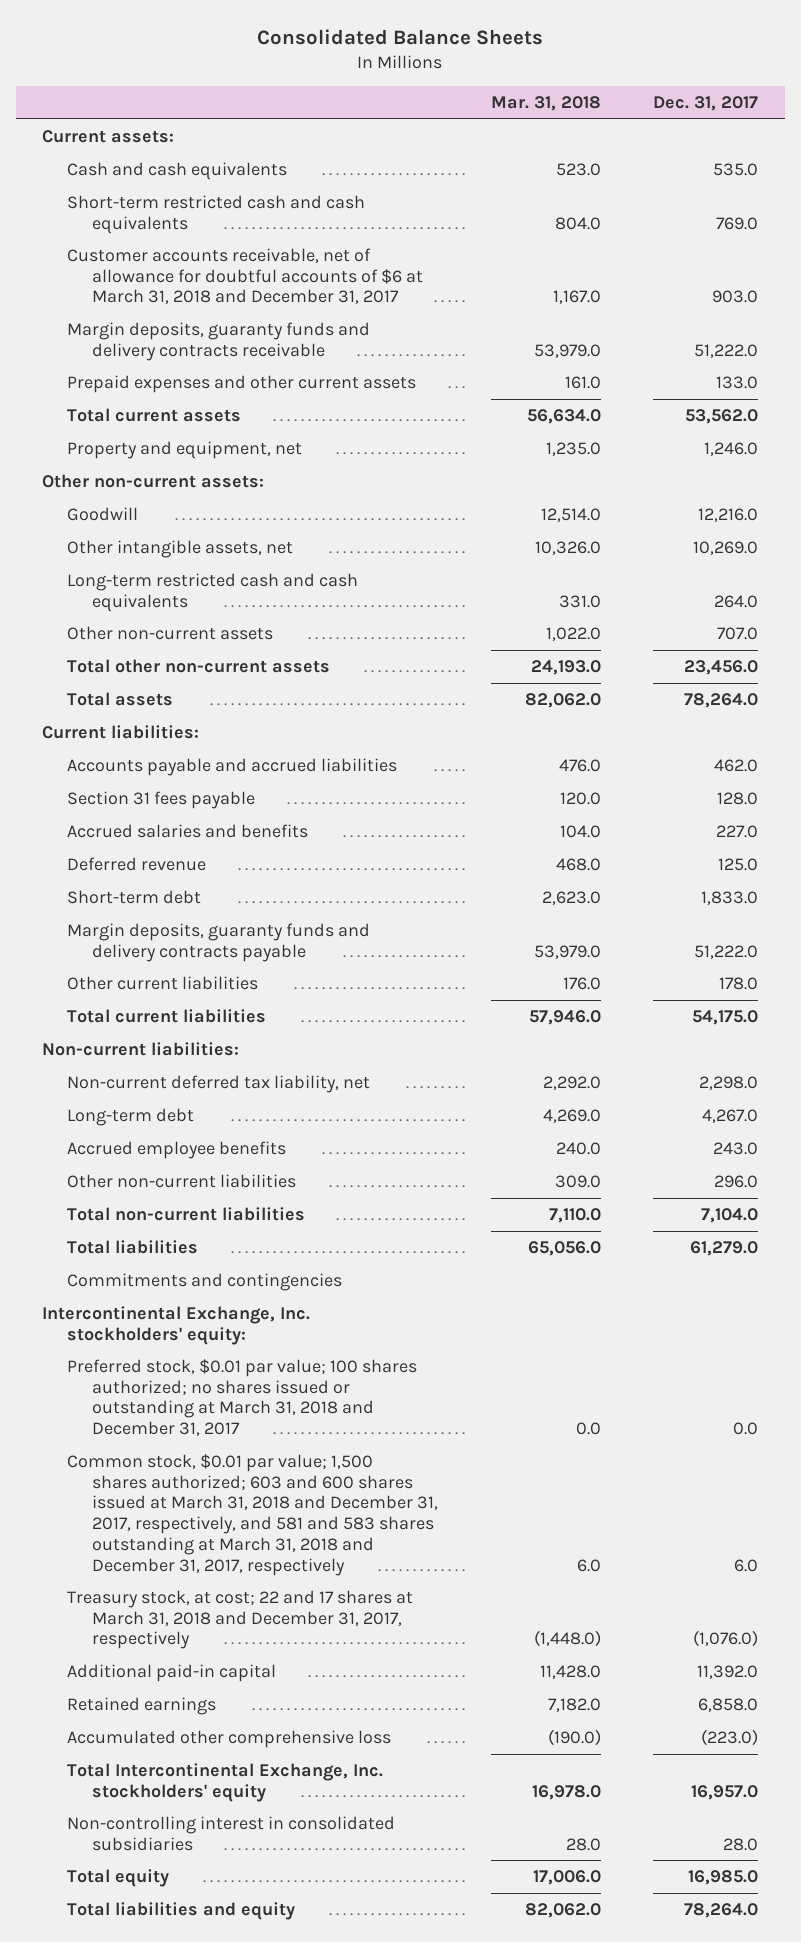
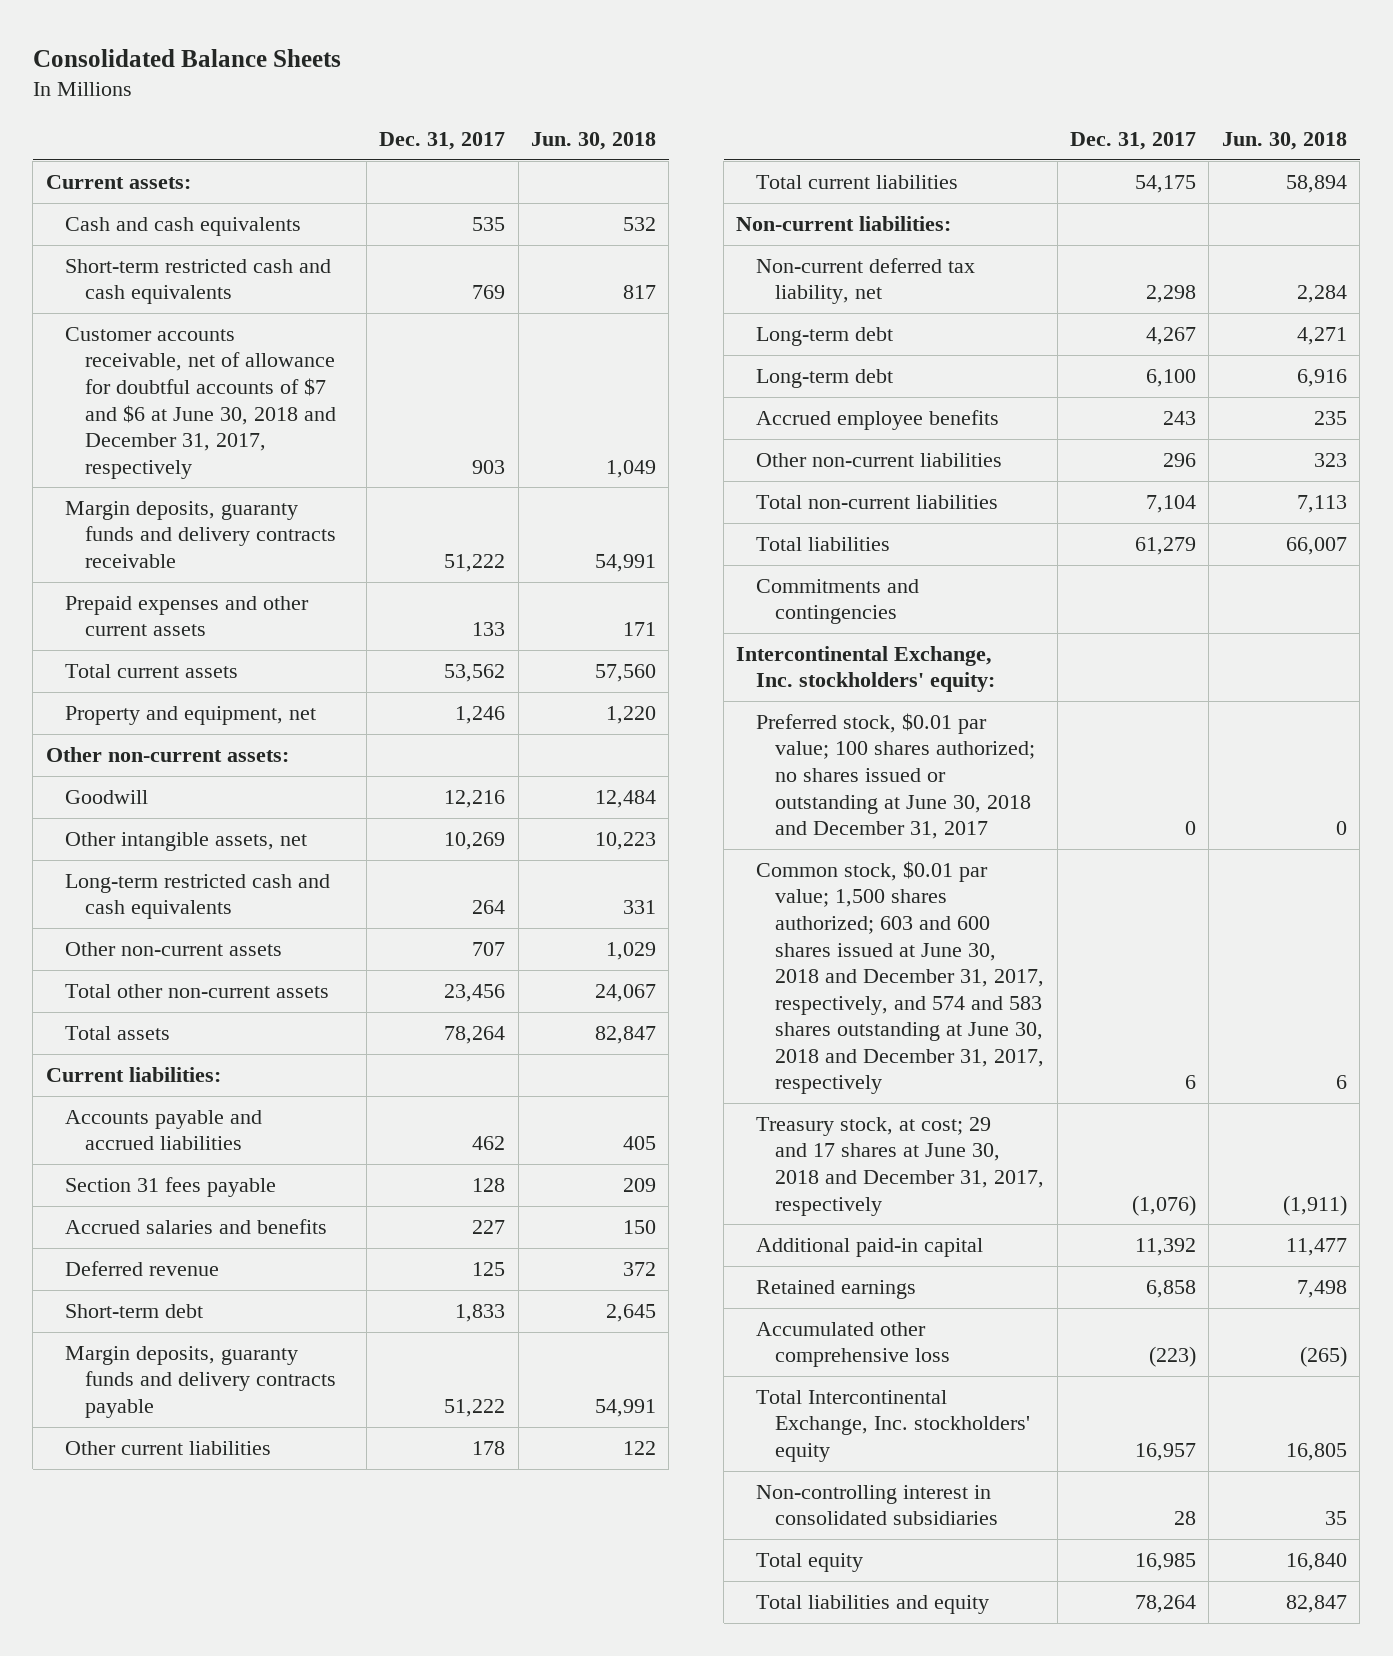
- | Mar. 31, 2018 | Dec. 31, 2017
+ | Dec. 31, 2017 | Jun. 30, 2018
- Cash and cash equivalents | 523.0 | 535.0
- Short-term restricted cash and cash equivalents | 804.0 | 769.0
- Customer accounts receivable, net of allowance for doubtful accounts of $6 at March 31, 2018 and December 31, 2017 | 1,167.0 | 903.0
- Margin deposits, guaranty funds and delivery contracts receivable | 53,979.0 | 51,222.0
- Prepaid expenses and other current assets | 161.0 | 133.0
- Total current assets | 56,634.0 | 53,562.0
- Property and equipment, net | 1,235.0 | 1,246.0
+ Cash and cash equivalents | 535 | 532
+ Short-term restricted cash and cash equivalents | 769 | 817
+ Customer accounts receivable, net of allowance for doubtful accounts of $7 and $6 at June 30, 2018 and December 31, 2017, respectively | 903 | 1,049
+ Margin deposits, guaranty funds and delivery contracts receivable | 51,222 | 54,991
+ Prepaid expenses and other current assets | 133 | 171
+ Total current assets | 53,562 | 57,560
+ Property and equipment, net | 1,246 | 1,220
- Goodwill | 12,514.0 | 12,216.0
- Other intangible assets, net | 10,326.0 | 10,269.0
- Long-term restricted cash and cash equivalents | 331.0 | 264.0
- Other non-current assets | 1,022.0 | 707.0
- Total other non-current assets | 24,193.0 | 23,456.0
- Total assets | 82,062.0 | 78,264.0
+ Goodwill | 12,216 | 12,484
+ Other intangible assets, net | 10,269 | 10,223
+ Long-term restricted cash and cash equivalents | 264 | 331
+ Other non-current assets | 707 | 1,029
+ Total other non-current assets | 23,456 | 24,067
+ Total assets | 78,264 | 82,847
- Accounts payable and accrued liabilities | 476.0 | 462.0
- Section 31 fees payable | 120.0 | 128.0
- Accrued salaries and benefits | 104.0 | 227.0
- Deferred revenue | 468.0 | 125.0
- Short-term debt | 2,623.0 | 1,833.0
- Margin deposits, guaranty funds and delivery contracts payable | 53,979.0 | 51,222.0
- Other current liabilities | 176.0 | 178.0
- Total current liabilities | 57,946.0 | 54,175.0
+ Accounts payable and accrued liabilities | 462 | 405
+ Section 31 fees payable | 128 | 209
+ Accrued salaries and benefits | 227 | 150
+ Deferred revenue | 125 | 372
+ Short-term debt | 1,833 | 2,645
+ Margin deposits, guaranty funds and delivery contracts payable | 51,222 | 54,991
+ Other current liabilities | 178 | 122
+ Total current liabilities | 54,175 | 58,894
- Non-current deferred tax liability, net | 2,292.0 | 2,298.0
- Long-term debt | 4,269.0 | 4,267.0
- Accrued employee benefits | 240.0 | 243.0
- Other non-current liabilities | 309.0 | 296.0
- Total non-current liabilities | 7,110.0 | 7,104.0
- Total liabilities | 65,056.0 | 61,279.0
+ Non-current deferred tax liability, net | 2,298 | 2,284
+ Long-term debt | 4,267 | 4,271
+ Long-term debt | 6,100 | 6,916
+ Accrued employee benefits | 243 | 235
+ Other non-current liabilities | 296 | 323
+ Total non-current liabilities | 7,104 | 7,113
+ Total liabilities | 61,279 | 66,007
- Preferred stock, $0.01 par value; 100 shares authorized; no shares issued or outstanding at March 31, 2018 and December 31, 2017 | 0.0 | 0.0
- Common stock, $0.01 par value; 1,500 shares authorized; 603 and 600 shares issued at March 31, 2018 and December 31, 2017, respectively, and 581 and 583 shares outstanding at March 31, 2018 and December 31, 2017, respectively | 6.0 | 6.0
- Treasury stock, at cost; 22 and 17 shares at March 31, 2018 and December 31, 2017, respectively | (1,448.0) | (1,076.0)
- Additional paid-in capital | 11,428.0 | 11,392.0
- Retained earnings | 7,182.0 | 6,858.0
- Accumulated other comprehensive loss | (190.0) | (223.0)
- Total Intercontinental Exchange, Inc. stockholders' equity | 16,978.0 | 16,957.0
- Non-controlling interest in consolidated subsidiaries | 28.0 | 28.0
- Total equity | 17,006.0 | 16,985.0
- Total liabilities and equity | 82,062.0 | 78,264.0
+ Preferred stock, $0.01 par value; 100 shares authorized; no shares issued or outstanding at June 30, 2018 and December 31, 2017 | 0 | 0
+ Common stock, $0.01 par value; 1,500 shares authorized; 603 and 600 shares issued at June 30, 2018 and December 31, 2017, respectively, and 574 and 583 shares outstanding at June 30, 2018 and December 31, 2017, respectively | 6 | 6
+ Treasury stock, at cost; 29 and 17 shares at June 30, 2018 and December 31, 2017, respectively | (1,076) | (1,911)
+ Additional paid-in capital | 11,392 | 11,477
+ Retained earnings | 6,858 | 7,498
+ Accumulated other comprehensive loss | (223) | (265)
+ Total Intercontinental Exchange, Inc. stockholders' equity | 16,957 | 16,805
+ Non-controlling interest in consolidated subsidiaries | 28 | 35
+ Total equity | 16,985 | 16,840
+ Total liabilities and equity | 78,264 | 82,847

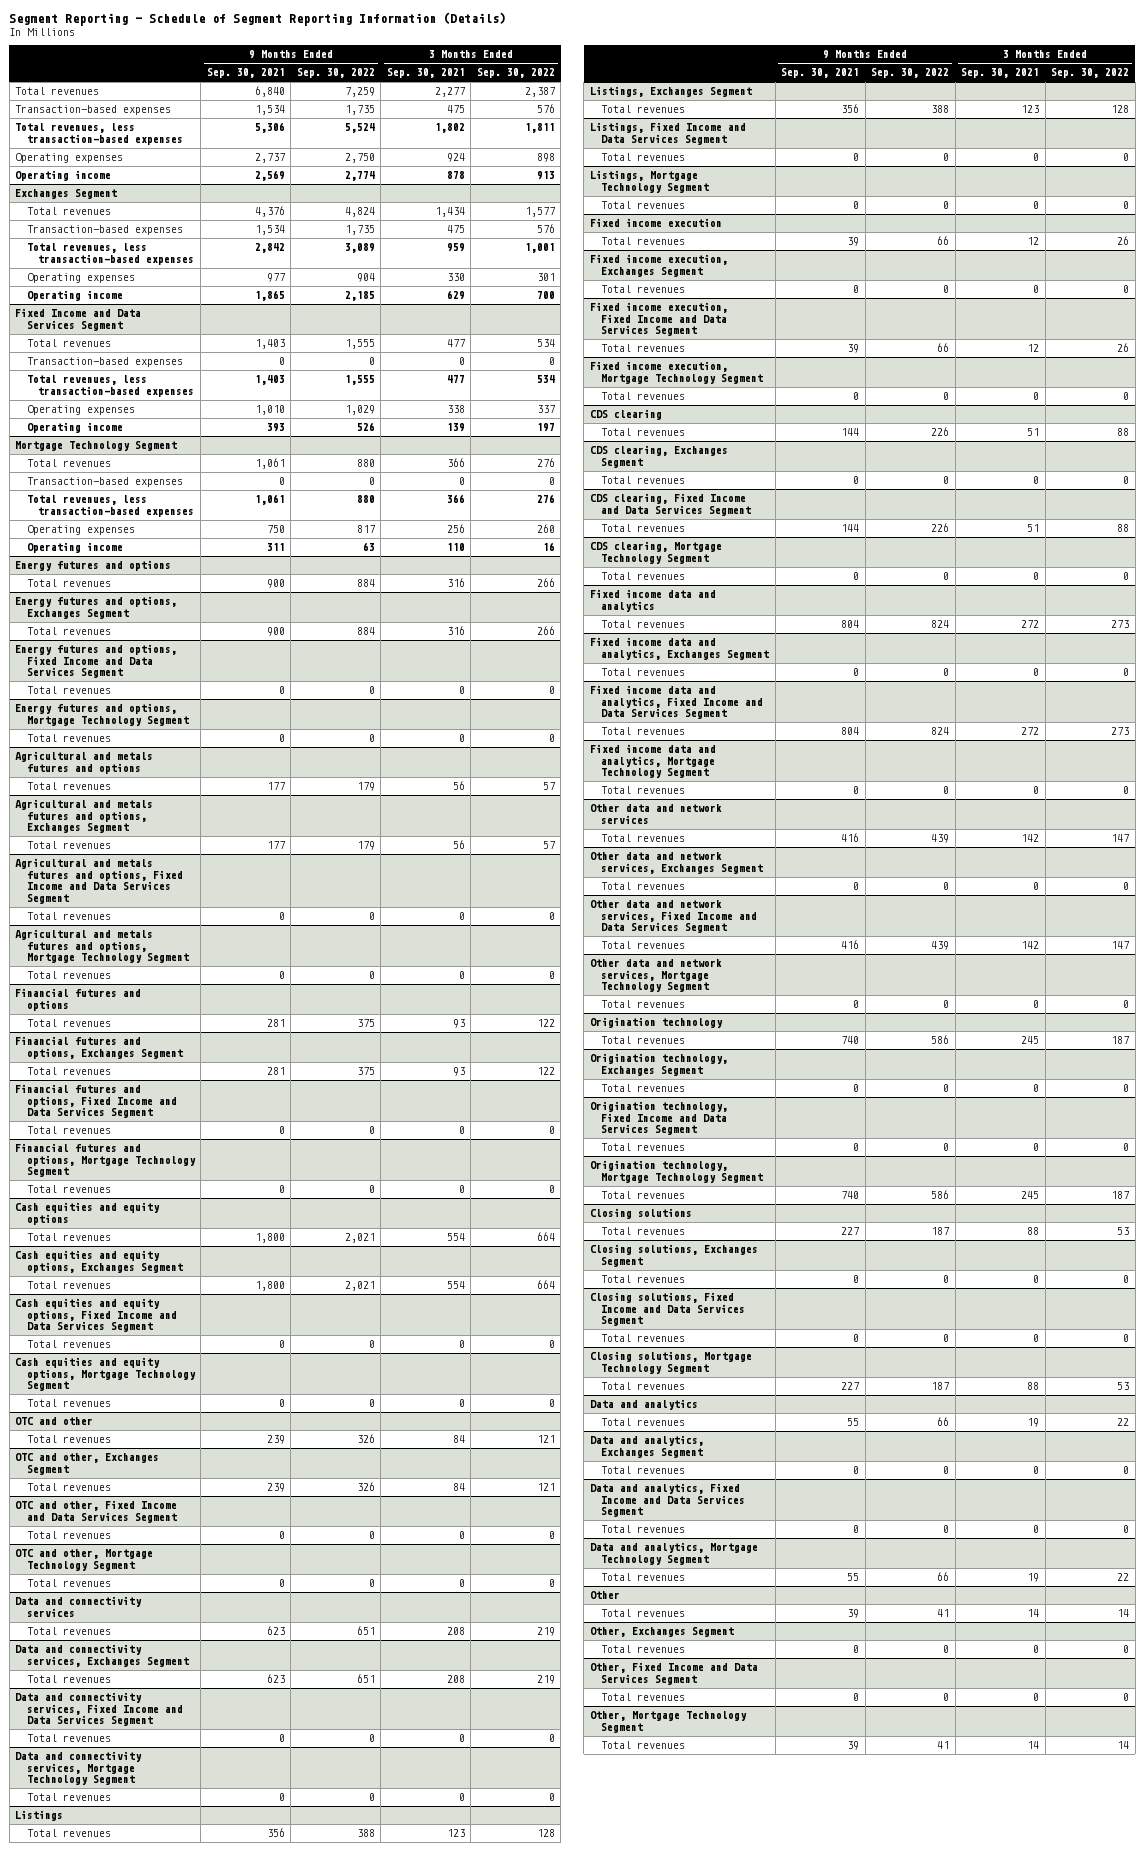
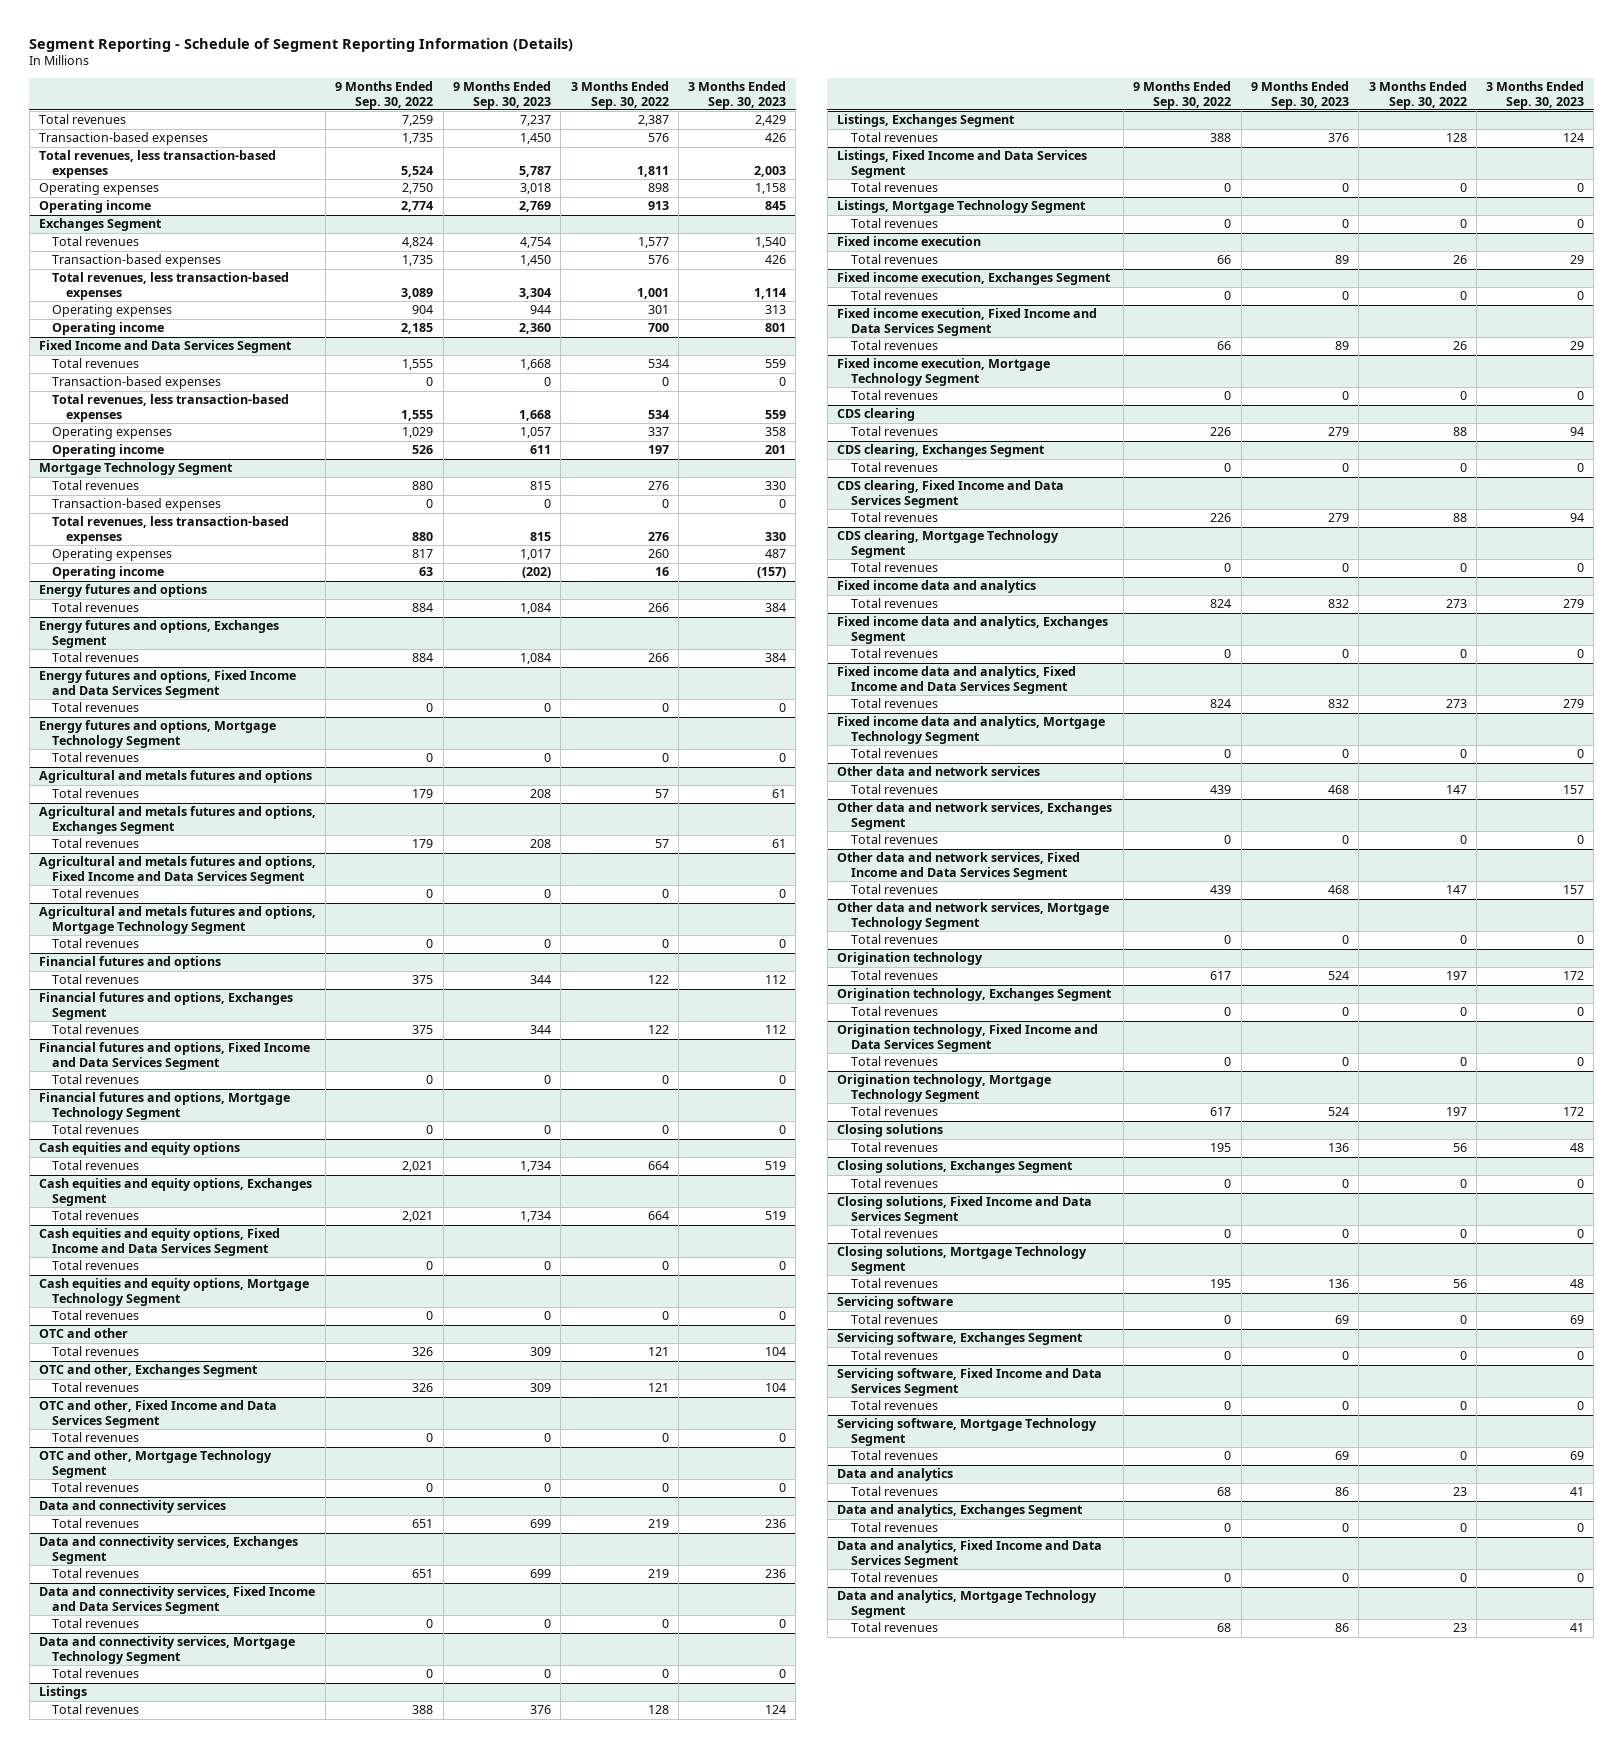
- | 9 Months Ended Sep. 30, 2021 | 9 Months Ended Sep. 30, 2022 | 3 Months Ended Sep. 30, 2021 | 3 Months Ended Sep. 30, 2022
+ | 9 Months Ended Sep. 30, 2022 | 9 Months Ended Sep. 30, 2023 | 3 Months Ended Sep. 30, 2022 | 3 Months Ended Sep. 30, 2023
@ Origination technology
- Total revenues | 740 | 586 | 245 | 187
+ Total revenues | 617 | 524 | 197 | 172
@ Origination technology, Mortgage Technology Segment
- Total revenues | 740 | 586 | 245 | 187
+ Total revenues | 617 | 524 | 197 | 172
@ Closing solutions
- Total revenues | 227 | 187 | 88 | 53
+ Total revenues | 195 | 136 | 56 | 48
@ Closing solutions, Mortgage Technology Segment
- Total revenues | 227 | 187 | 88 | 53
+ Total revenues | 195 | 136 | 56 | 48
+ Servicing software
+ Total revenues | 0 | 69 | 0 | 69
+ Servicing software, Exchanges Segment
+ Total revenues | 0 | 0 | 0 | 0
+ Servicing software, Fixed Income and Data Services Segment
+ Total revenues | 0 | 0 | 0 | 0
+ Servicing software, Mortgage Technology Segment
+ Total revenues | 0 | 69 | 0 | 69
@ Data and analytics
- Total revenues | 55 | 66 | 19 | 22
+ Total revenues | 68 | 86 | 23 | 41
@ Data and analytics, Mortgage Technology Segment
- Total revenues | 55 | 66 | 19 | 22
- Other
- Total revenues | 39 | 41 | 14 | 14
- Other, Exchanges Segment
- Total revenues | 0 | 0 | 0 | 0
- Other, Fixed Income and Data Services Segment
- Total revenues | 0 | 0 | 0 | 0
- Other, Mortgage Technology Segment
- Total revenues | 39 | 41 | 14 | 14
@ Data and analytics, Mortgage Technology Segment
+ Total revenues | 68 | 86 | 23 | 41

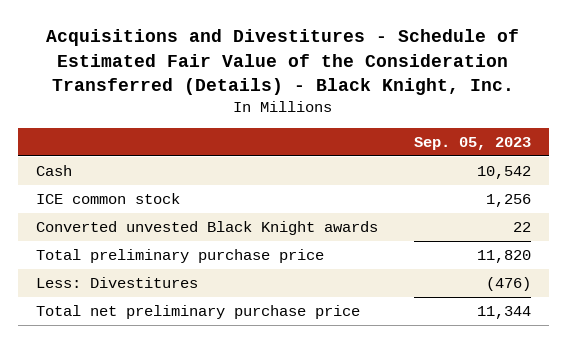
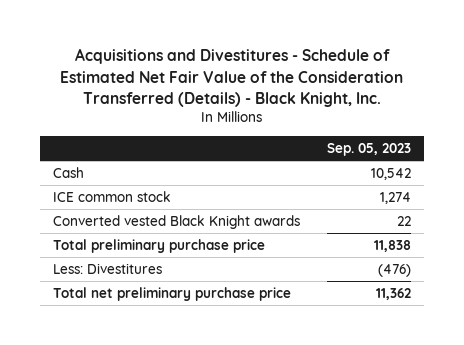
- Acquisitions and Divestitures - Schedule of Estimated Fair Value of the Consideration Transferred (Details) - Black Knight, Inc.
+ Acquisitions and Divestitures - Schedule of Estimated Net Fair Value of the Consideration Transferred (Details) - Black Knight, Inc.
- ICE common stock | 1,256
- Converted unvested Black Knight awards | 22
- Total preliminary purchase price | 11,820
+ ICE common stock | 1,274
+ Converted vested Black Knight awards | 22
+ Total preliminary purchase price | 11,838
- Total net preliminary purchase price | 11,344
+ Total net preliminary purchase price | 11,362

